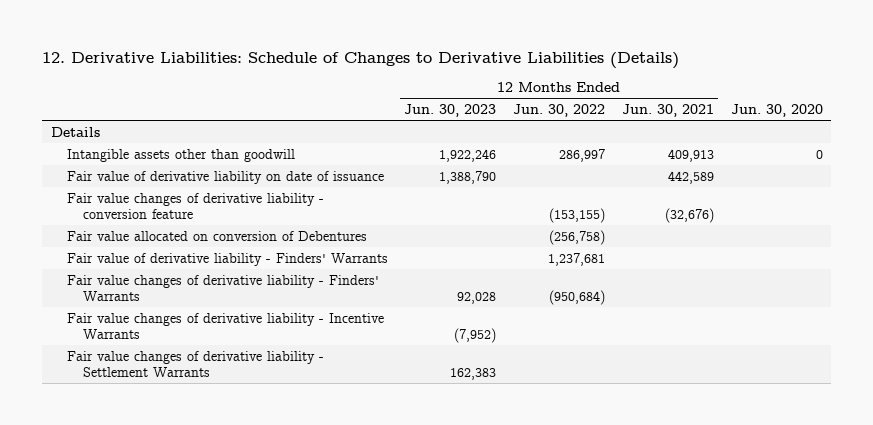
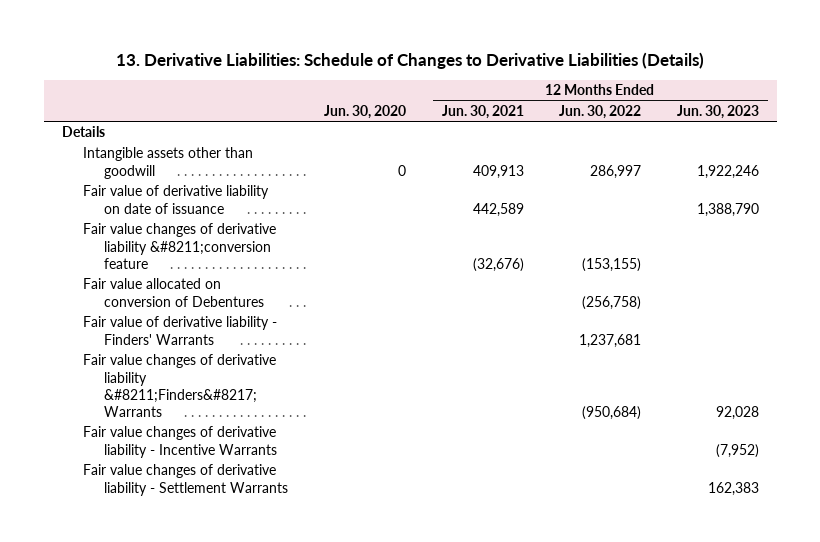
- 12. Derivative Liabilities: Schedule of Changes to Derivative Liabilities (Details)
+ 13. Derivative Liabilities: Schedule of Changes to Derivative Liabilities (Details)
- | 12 Months Ended Jun. 30, 2023 | 12 Months Ended Jun. 30, 2022 | 12 Months Ended Jun. 30, 2021 | Jun. 30, 2020
+ | Jun. 30, 2020 | 12 Months Ended Jun. 30, 2021 | 12 Months Ended Jun. 30, 2022 | 12 Months Ended Jun. 30, 2023
- Fair value changes of derivative liability - conversion feature | | (153,155) | (32,676) |
+ Fair value changes of derivative liability &#8211;conversion feature | | (32,676) | (153,155) |
- Fair value changes of derivative liability - Finders' Warrants | 92,028 | (950,684) | |
+ Fair value changes of derivative liability &#8211;Finders&#8217; Warrants | | | (950,684) | 92,028

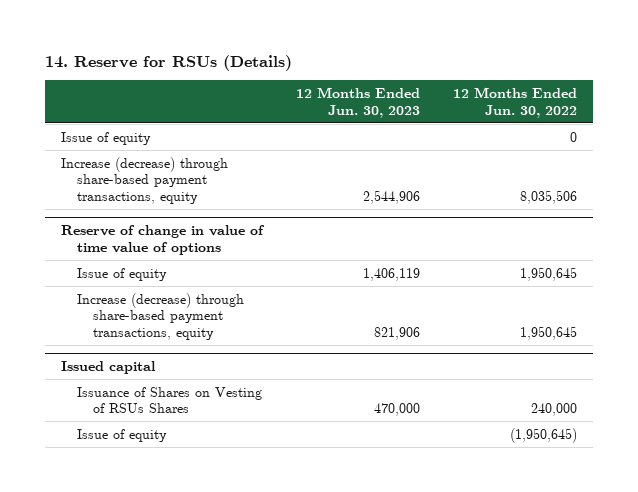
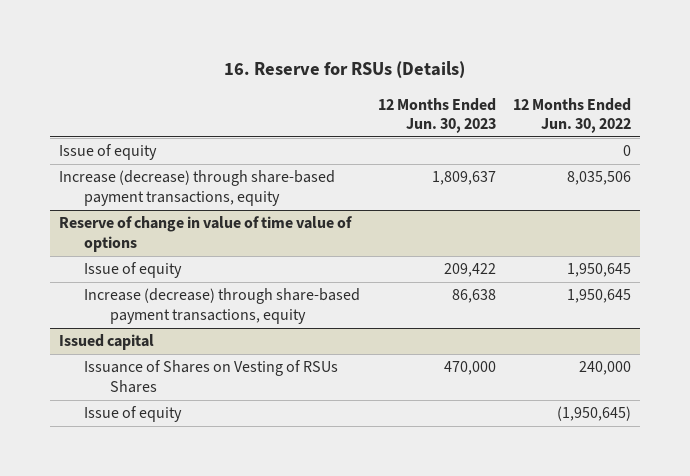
- 14. Reserve for RSUs (Details)
+ 16. Reserve for RSUs (Details)
- Increase (decrease) through share-based payment transactions, equity | 2,544,906 | 8,035,506
+ Increase (decrease) through share-based payment transactions, equity | 1,809,637 | 8,035,506
@ Reserve of change in value of time value of options
- Issue of equity | 1,406,119 | 1,950,645
- Increase (decrease) through share-based payment transactions, equity | 821,906 | 1,950,645
+ Issue of equity | 209,422 | 1,950,645
+ Increase (decrease) through share-based payment transactions, equity | 86,638 | 1,950,645

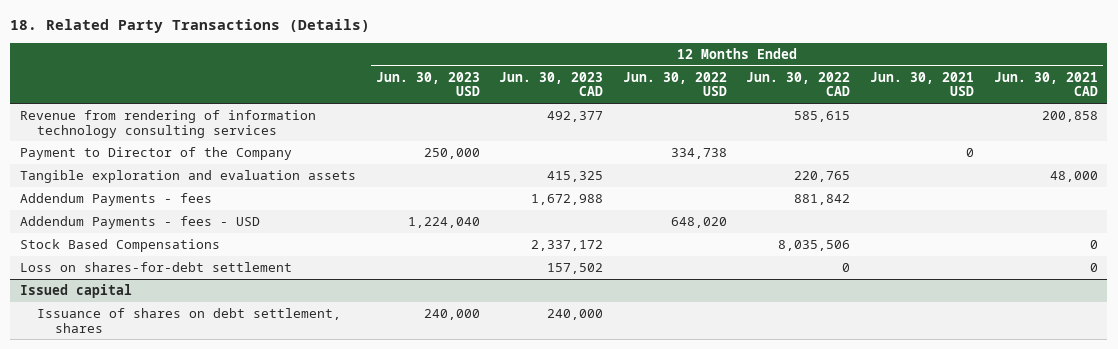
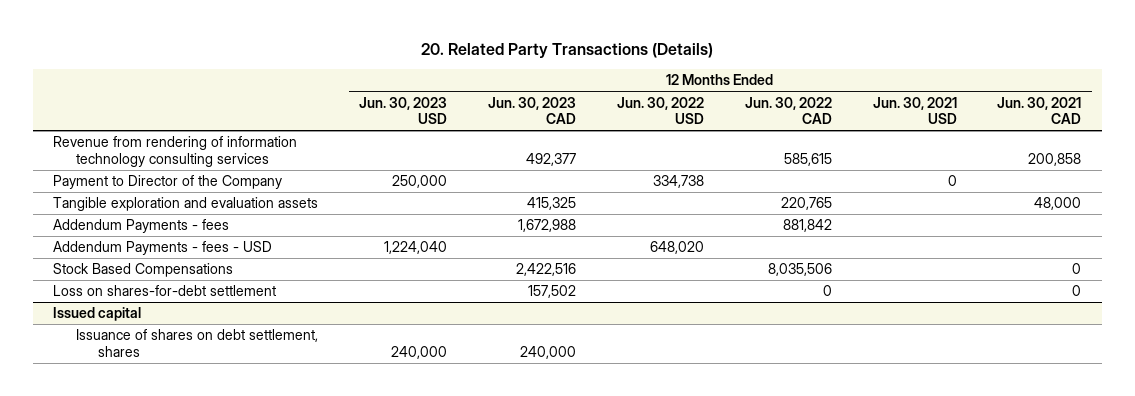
- 18. Related Party Transactions (Details)
+ 20. Related Party Transactions (Details)
- Stock Based Compensations | | 2,337,172 | | 8,035,506 | | 0
+ Stock Based Compensations | | 2,422,516 | | 8,035,506 | | 0

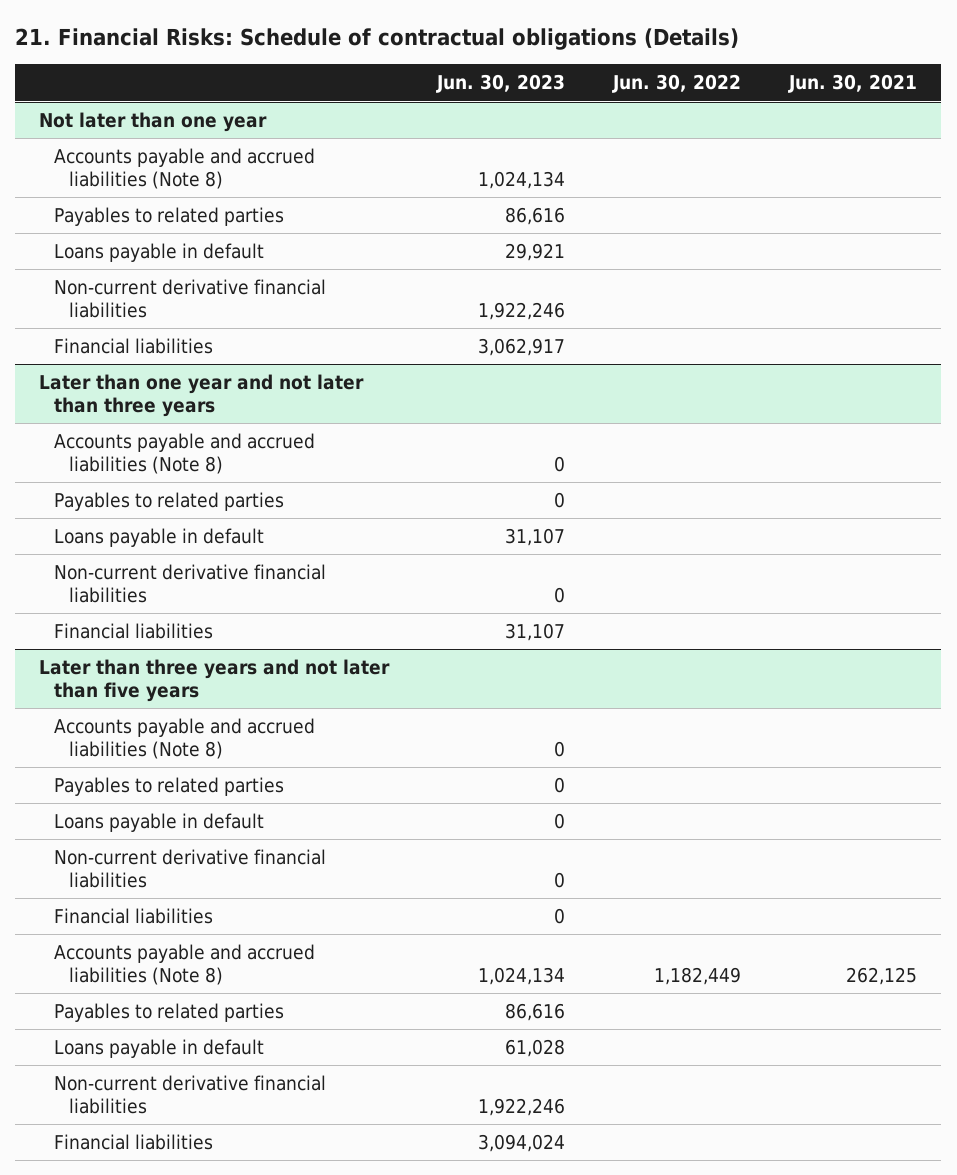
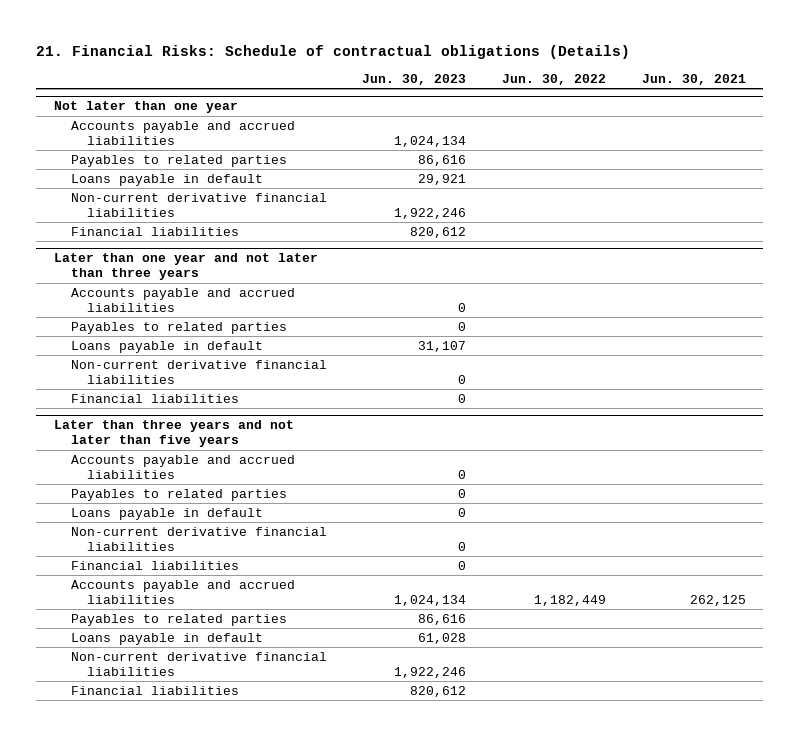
@ Not later than one year
- Accounts payable and accrued liabilities (Note 8) | 1,024,134 | |
+ Accounts payable and accrued liabilities | 1,024,134 | |
- Financial liabilities | 3,062,917 | |
+ Financial liabilities | 820,612 | |
@ Later than one year and not later than three years
- Accounts payable and accrued liabilities (Note 8) | 0 | |
+ Accounts payable and accrued liabilities | 0 | |
- Financial liabilities | 31,107 | |
+ Financial liabilities | 0 | |
@ Later than three years and not later than five years
- Accounts payable and accrued liabilities (Note 8) | 0 | |
+ Accounts payable and accrued liabilities | 0 | |
- Accounts payable and accrued liabilities (Note 8) | 1,024,134 | 1,182,449 | 262,125
+ Accounts payable and accrued liabilities | 1,024,134 | 1,182,449 | 262,125
- Financial liabilities | 3,094,024 | |
+ Financial liabilities | 820,612 | |

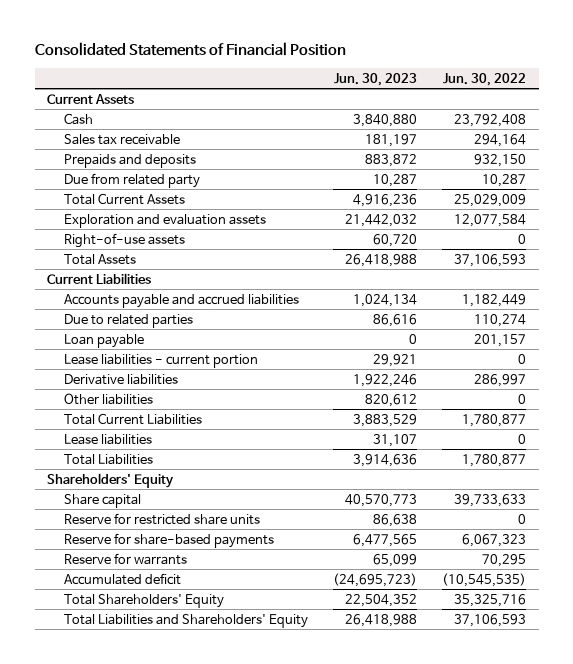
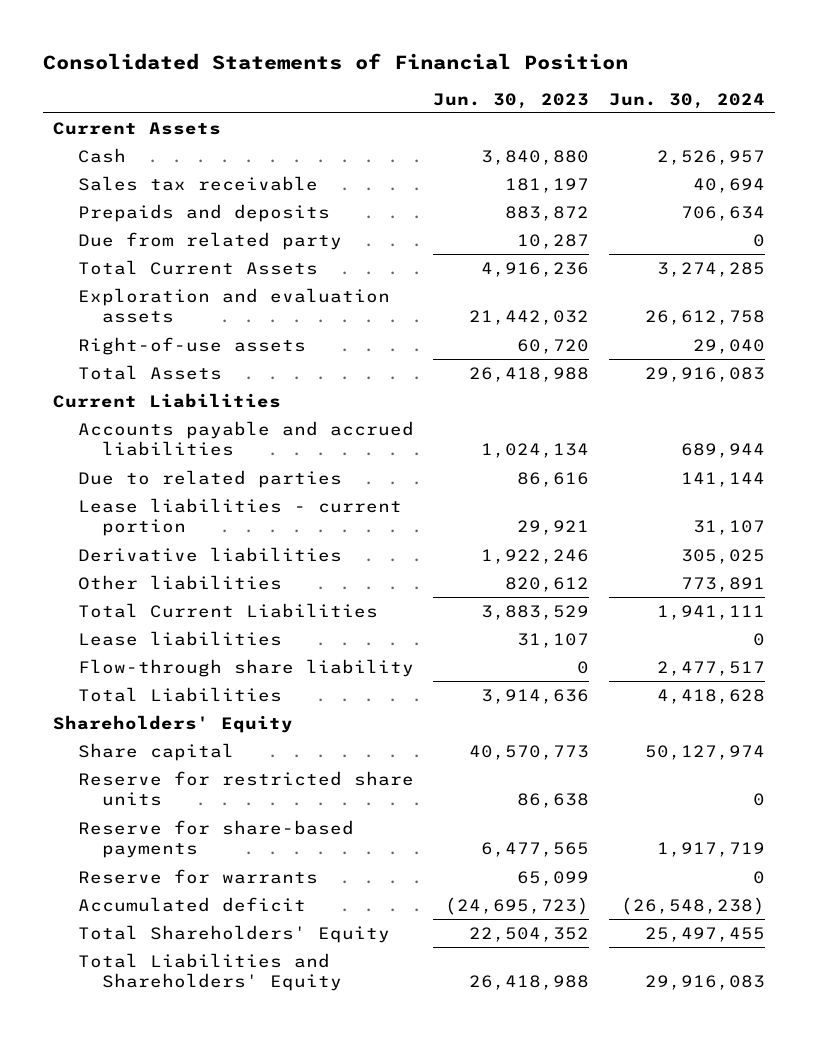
- | Jun. 30, 2023 | Jun. 30, 2022
+ | Jun. 30, 2023 | Jun. 30, 2024
- Loan payable | 0 | 201,157
+ Flow-through share liability | 0 | 2,477,517

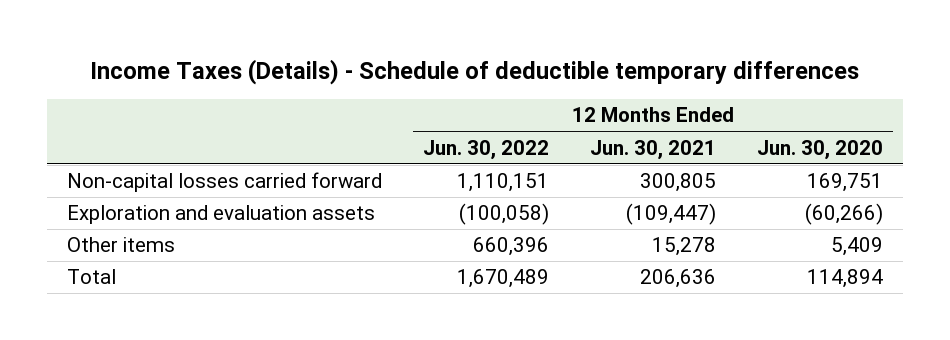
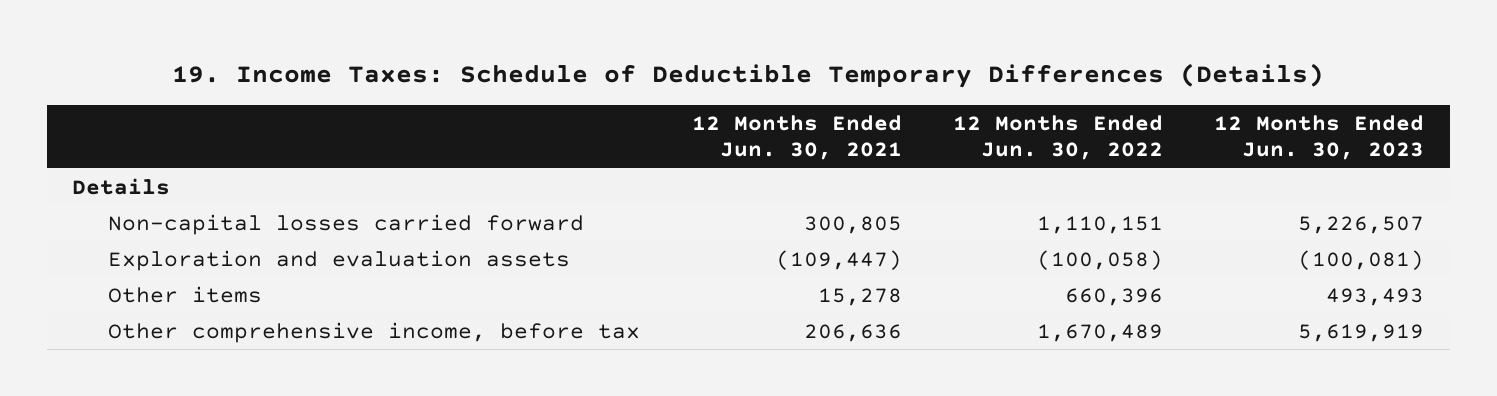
- Income Taxes (Details) - Schedule of deductible temporary differences
+ 19. Income Taxes: Schedule of Deductible Temporary Differences (Details)
- | 12 Months Ended Jun. 30, 2022 | 12 Months Ended Jun. 30, 2021 | 12 Months Ended Jun. 30, 2020
+ | 12 Months Ended Jun. 30, 2021 | 12 Months Ended Jun. 30, 2022 | 12 Months Ended Jun. 30, 2023
+ Details
- Total | 1,670,489 | 206,636 | 114,894
+ Other comprehensive income, before tax | 206,636 | 1,670,489 | 5,619,919

